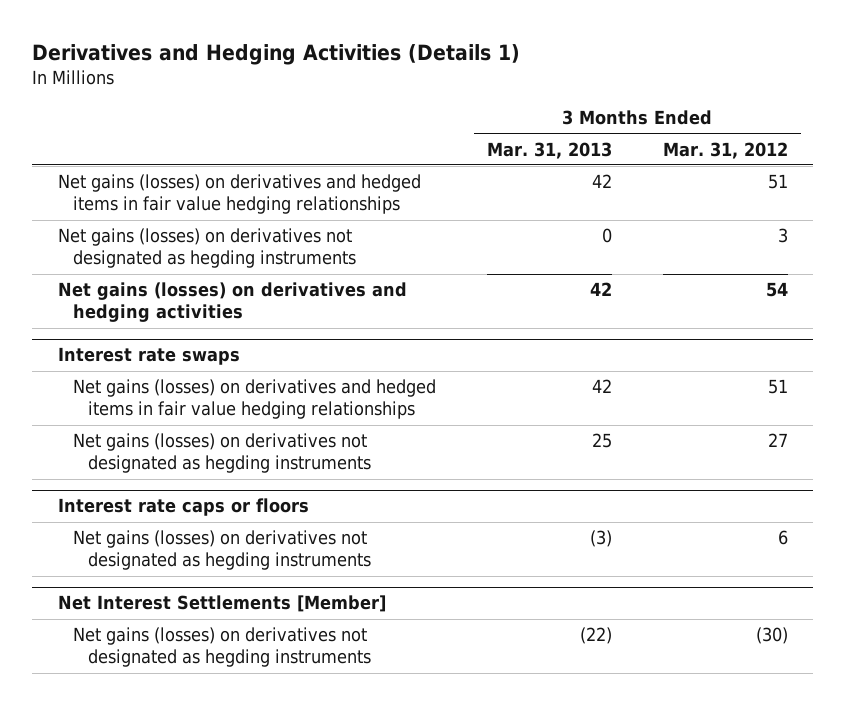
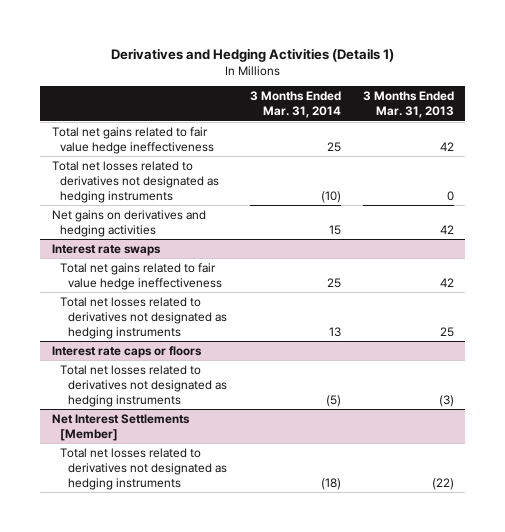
- | 3 Months Ended Mar. 31, 2013 | 3 Months Ended Mar. 31, 2012
+ | 3 Months Ended Mar. 31, 2014 | 3 Months Ended Mar. 31, 2013
- Net gains (losses) on derivatives and hedged items in fair value hedging relationships | 42 | 51
- Net gains (losses) on derivatives not designated as hegding instruments | 0 | 3
- Net gains (losses) on derivatives and hedging activities | 42 | 54
+ Total net gains related to fair value hedge ineffectiveness | 25 | 42
+ Total net losses related to derivatives not designated as hedging instruments | (10) | 0
+ Net gains on derivatives and hedging activities | 15 | 42
@ Interest rate swaps
- Net gains (losses) on derivatives and hedged items in fair value hedging relationships | 42 | 51
- Net gains (losses) on derivatives not designated as hegding instruments | 25 | 27
+ Total net gains related to fair value hedge ineffectiveness | 25 | 42
+ Total net losses related to derivatives not designated as hedging instruments | 13 | 25
@ Interest rate caps or floors
- Net gains (losses) on derivatives not designated as hegding instruments | (3) | 6
+ Total net losses related to derivatives not designated as hedging instruments | (5) | (3)
@ Net Interest Settlements [Member]
- Net gains (losses) on derivatives not designated as hegding instruments | (22) | (30)
+ Total net losses related to derivatives not designated as hedging instruments | (18) | (22)

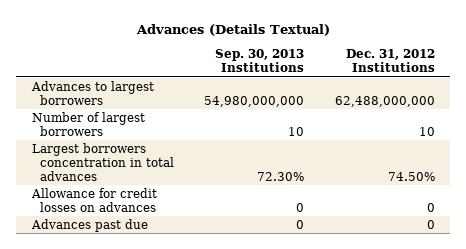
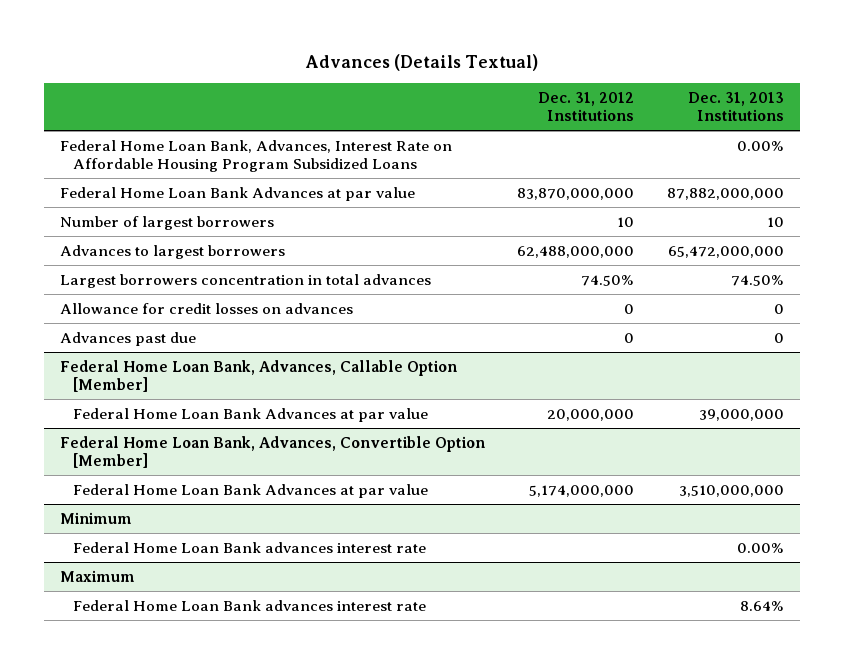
- | Sep. 30, 2013 Institutions | Dec. 31, 2012 Institutions
+ | Dec. 31, 2012 Institutions | Dec. 31, 2013 Institutions
+ Federal Home Loan Bank, Advances, Interest Rate on Affordable Housing Program Subsidized Loans | | 0.00%
+ Federal Home Loan Bank Advances at par value | 83,870,000,000 | 87,882,000,000
moved down: Advances to largest borrowers | 62,488,000,000 | 65,472,000,000
+ Federal Home Loan Bank, Advances, Callable Option [Member]
+ Federal Home Loan Bank Advances at par value | 20,000,000 | 39,000,000
+ Federal Home Loan Bank, Advances, Convertible Option [Member]
+ Federal Home Loan Bank Advances at par value | 5,174,000,000 | 3,510,000,000
+ Minimum
+ Federal Home Loan Bank advances interest rate | | 0.00%
+ Maximum
+ Federal Home Loan Bank advances interest rate | | 8.64%

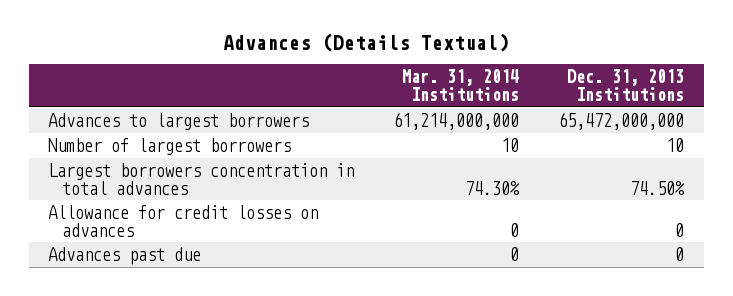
- | Dec. 31, 2012 Institutions | Dec. 31, 2013 Institutions
+ | Mar. 31, 2014 Institutions | Dec. 31, 2013 Institutions
- Federal Home Loan Bank, Advances, Interest Rate on Affordable Housing Program Subsidized Loans | | 0.00%
- Federal Home Loan Bank Advances at par value | 83,870,000,000 | 87,882,000,000
moved down: Number of largest borrowers | 10 | 10
- Federal Home Loan Bank, Advances, Callable Option [Member]
- Federal Home Loan Bank Advances at par value | 20,000,000 | 39,000,000
- Federal Home Loan Bank, Advances, Convertible Option [Member]
- Federal Home Loan Bank Advances at par value | 5,174,000,000 | 3,510,000,000
- Minimum
- Federal Home Loan Bank advances interest rate | | 0.00%
- Maximum
- Federal Home Loan Bank advances interest rate | | 8.64%

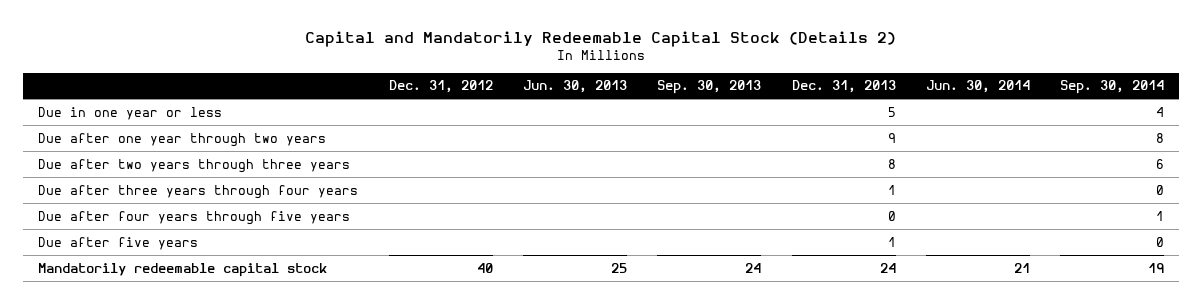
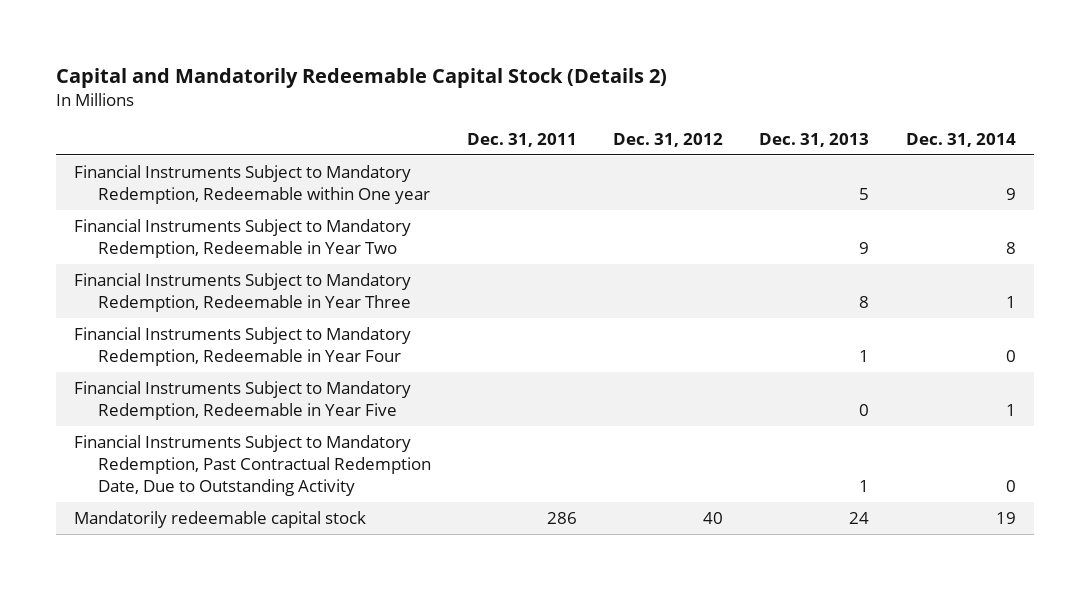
- | Dec. 31, 2012 | Jun. 30, 2013 | Sep. 30, 2013 | Dec. 31, 2013 | Jun. 30, 2014 | Sep. 30, 2014
+ | Dec. 31, 2011 | Dec. 31, 2012 | Dec. 31, 2013 | Dec. 31, 2014
- Due in one year or less | | | | 5 | | 4
- Due after one year through two years | | | | 9 | | 8
- Due after two years through three years | | | | 8 | | 6
- Due after three years through four years | | | | 1 | | 0
- Due after four years through five years | | | | 0 | | 1
- Due after five years | | | | 1 | | 0
+ Financial Instruments Subject to Mandatory Redemption, Redeemable within One year | | | 5 | 9
+ Financial Instruments Subject to Mandatory Redemption, Redeemable in Year Two | | | 9 | 8
+ Financial Instruments Subject to Mandatory Redemption, Redeemable in Year Three | | | 8 | 1
+ Financial Instruments Subject to Mandatory Redemption, Redeemable in Year Four | | | 1 | 0
+ Financial Instruments Subject to Mandatory Redemption, Redeemable in Year Five | | | 0 | 1
+ Financial Instruments Subject to Mandatory Redemption, Past Contractual Redemption Date, Due to Outstanding Activity | | | 1 | 0

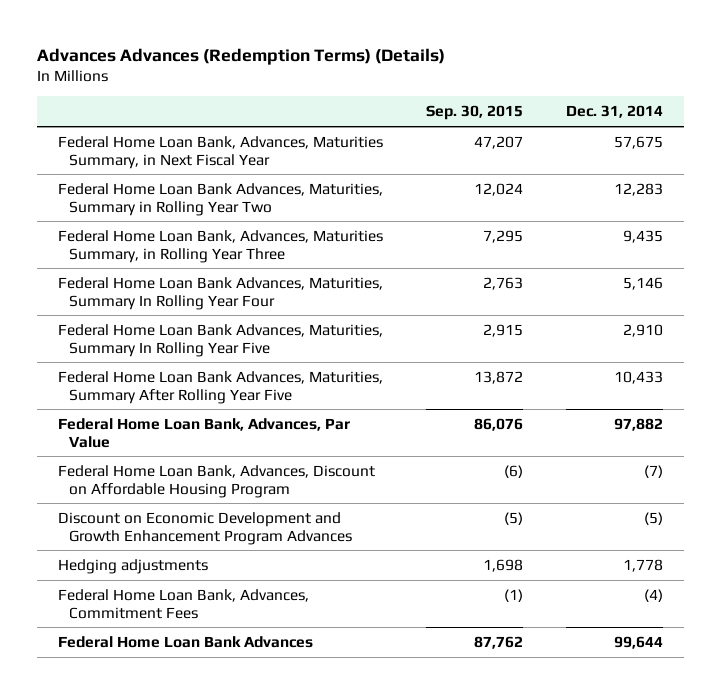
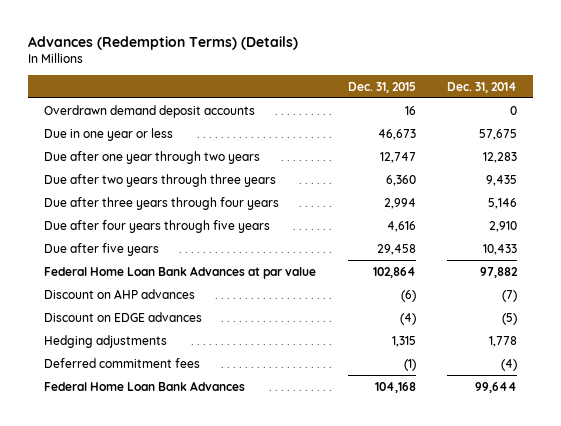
- Advances Advances (Redemption Terms) (Details)
+ Advances (Redemption Terms) (Details)
- | Sep. 30, 2015 | Dec. 31, 2014
+ | Dec. 31, 2015 | Dec. 31, 2014
- Federal Home Loan Bank, Advances, Maturities Summary, in Next Fiscal Year | 47,207 | 57,675
- Federal Home Loan Bank Advances, Maturities, Summary in Rolling Year Two | 12,024 | 12,283
- Federal Home Loan Bank, Advances, Maturities Summary, in Rolling Year Three | 7,295 | 9,435
- Federal Home Loan Bank Advances, Maturities, Summary In Rolling Year Four | 2,763 | 5,146
- Federal Home Loan Bank Advances, Maturities, Summary In Rolling Year Five | 2,915 | 2,910
- Federal Home Loan Bank Advances, Maturities, Summary After Rolling Year Five | 13,872 | 10,433
- Federal Home Loan Bank, Advances, Par Value | 86,076 | 97,882
- Federal Home Loan Bank, Advances, Discount on Affordable Housing Program | (6) | (7)
- Discount on Economic Development and Growth Enhancement Program Advances | (5) | (5)
+ Overdrawn demand deposit accounts | 16 | 0
+ Due in one year or less | 46,673 | 57,675
+ Due after one year through two years | 12,747 | 12,283
+ Due after two years through three years | 6,360 | 9,435
+ Due after three years through four years | 2,994 | 5,146
+ Due after four years through five years | 4,616 | 2,910
+ Due after five years | 29,458 | 10,433
+ Federal Home Loan Bank Advances at par value | 102,864 | 97,882
+ Discount on AHP advances | (6) | (7)
+ Discount on EDGE advances | (4) | (5)
- Federal Home Loan Bank, Advances, Commitment Fees | (1) | (4)
+ Deferred commitment fees | (1) | (4)

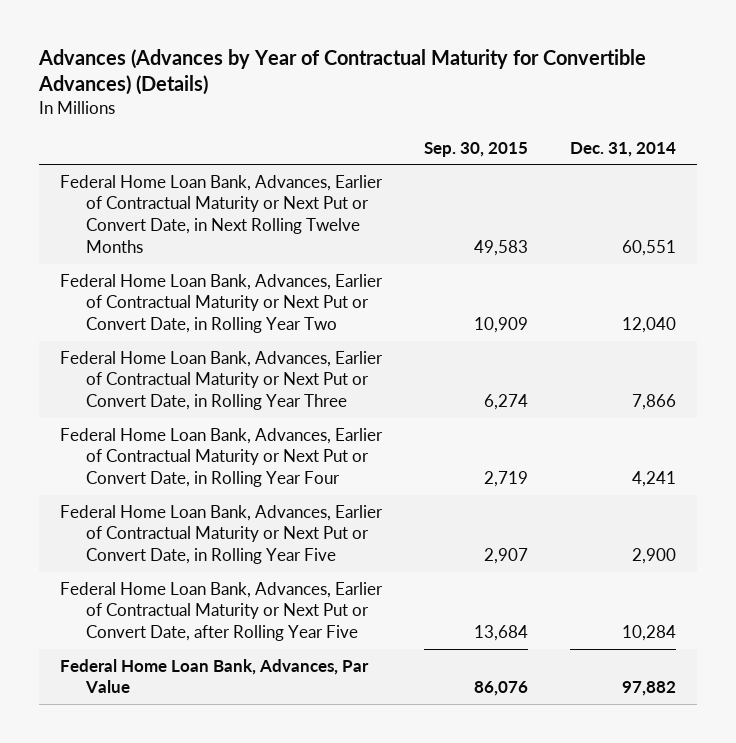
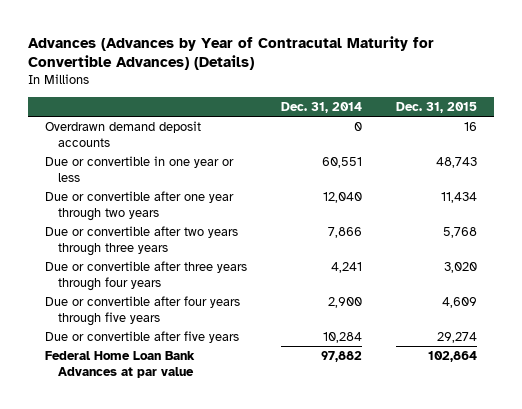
- Advances (Advances by Year of Contractual Maturity for Convertible Advances) (Details)
+ Advances (Advances by Year of Contracutal Maturity for Convertible Advances) (Details)
- | Sep. 30, 2015 | Dec. 31, 2014
+ | Dec. 31, 2014 | Dec. 31, 2015
- Federal Home Loan Bank, Advances, Earlier of Contractual Maturity or Next Put or Convert Date, in Next Rolling Twelve Months | 49,583 | 60,551
- Federal Home Loan Bank, Advances, Earlier of Contractual Maturity or Next Put or Convert Date, in Rolling Year Two | 10,909 | 12,040
- Federal Home Loan Bank, Advances, Earlier of Contractual Maturity or Next Put or Convert Date, in Rolling Year Three | 6,274 | 7,866
- Federal Home Loan Bank, Advances, Earlier of Contractual Maturity or Next Put or Convert Date, in Rolling Year Four | 2,719 | 4,241
- Federal Home Loan Bank, Advances, Earlier of Contractual Maturity or Next Put or Convert Date, in Rolling Year Five | 2,907 | 2,900
- Federal Home Loan Bank, Advances, Earlier of Contractual Maturity or Next Put or Convert Date, after Rolling Year Five | 13,684 | 10,284
- Federal Home Loan Bank, Advances, Par Value | 86,076 | 97,882
+ Overdrawn demand deposit accounts | 0 | 16
+ Due or convertible in one year or less | 60,551 | 48,743
+ Due or convertible after one year through two years | 12,040 | 11,434
+ Due or convertible after two years through three years | 7,866 | 5,768
+ Due or convertible after three years through four years | 4,241 | 3,020
+ Due or convertible after four years through five years | 2,900 | 4,609
+ Due or convertible after five years | 10,284 | 29,274
+ Federal Home Loan Bank Advances at par value | 97,882 | 102,864

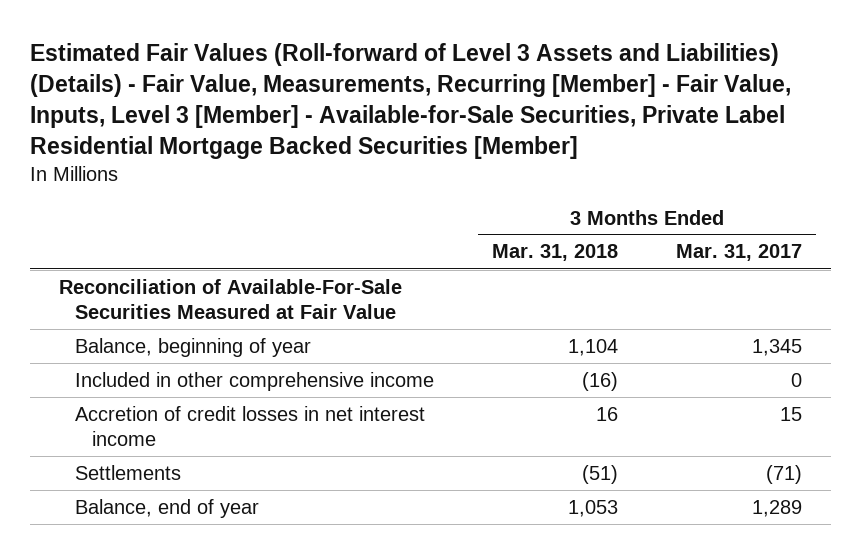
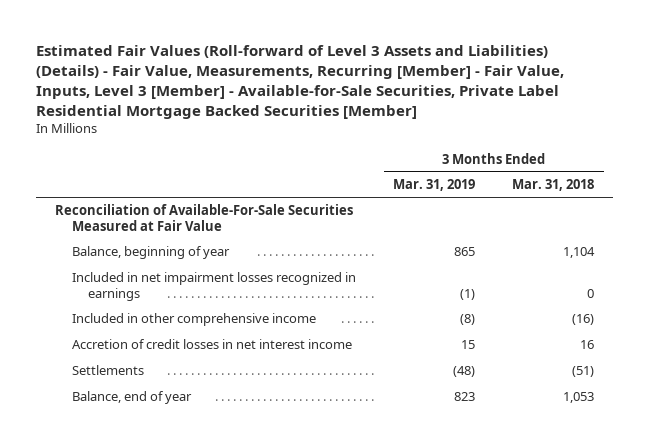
- | 3 Months Ended Mar. 31, 2018 | 3 Months Ended Mar. 31, 2017
+ | 3 Months Ended Mar. 31, 2019 | 3 Months Ended Mar. 31, 2018
+ Included in net impairment losses recognized in earnings | (1) | 0

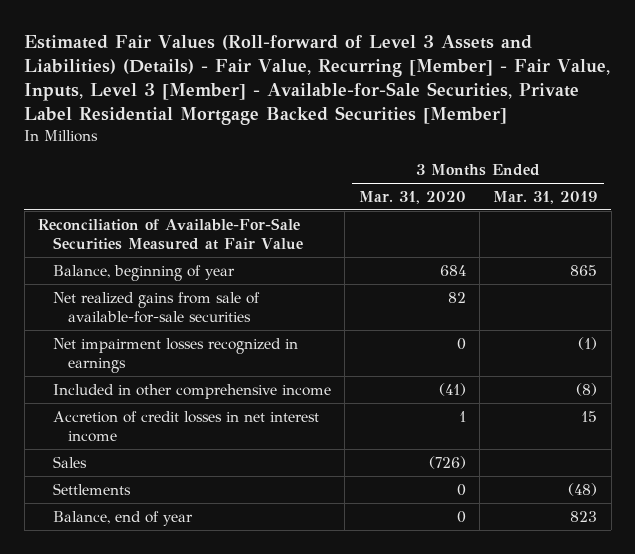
- Estimated Fair Values (Roll-forward of Level 3 Assets and Liabilities) (Details) - Fair Value, Measurements, Recurring [Member] - Fair Value, Inputs, Level 3 [Member] - Available-for-Sale Securities, Private Label Residential Mortgage Backed Securities [Member]
+ Estimated Fair Values (Roll-forward of Level 3 Assets and Liabilities) (Details) - Fair Value, Recurring [Member] - Fair Value, Inputs, Level 3 [Member] - Available-for-Sale Securities, Private Label Residential Mortgage Backed Securities [Member]
- | 3 Months Ended Mar. 31, 2019 | 3 Months Ended Mar. 31, 2018
+ | 3 Months Ended Mar. 31, 2020 | 3 Months Ended Mar. 31, 2019
- Included in net impairment losses recognized in earnings | (1) | 0
+ Net realized gains from sale of available-for-sale securities | 82 |
+ Net impairment losses recognized in earnings | 0 | (1)
+ Sales | (726) |

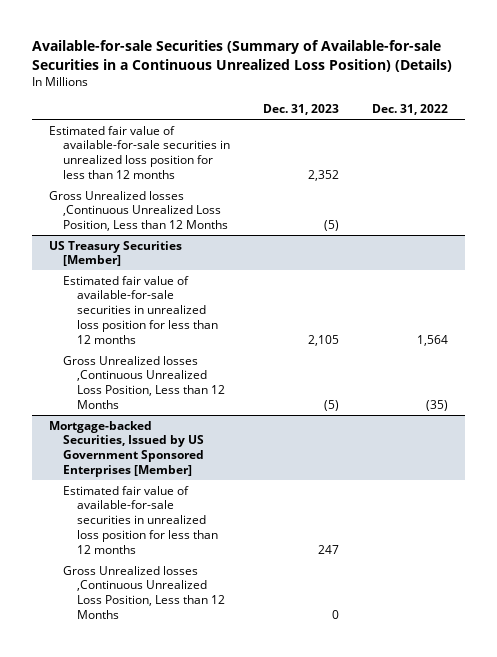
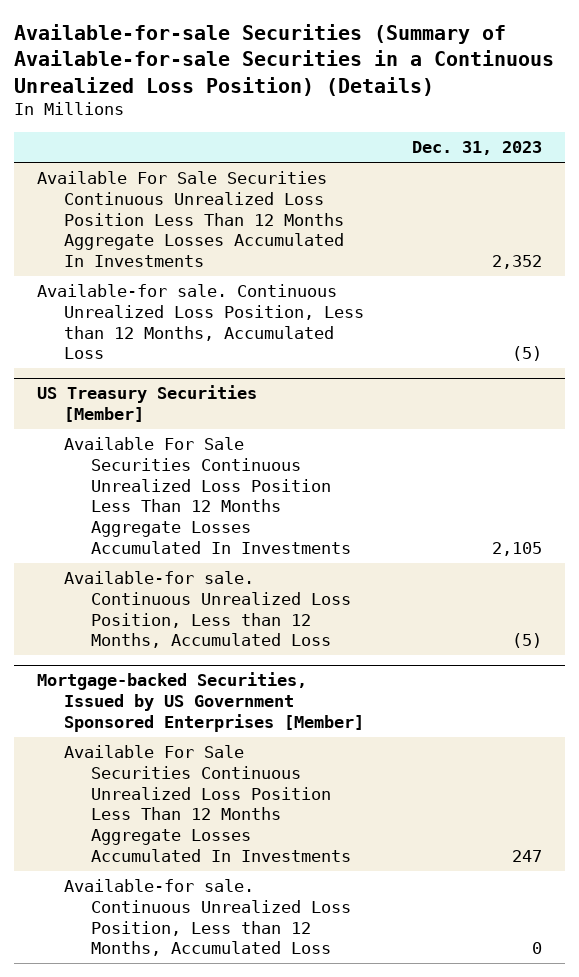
- | Dec. 31, 2023 | Dec. 31, 2022
+ | Dec. 31, 2023
- Estimated fair value of available-for-sale securities in unrealized loss position for less than 12 months | 2,352 |
- Gross Unrealized losses ,Continuous Unrealized Loss Position, Less than 12 Months | (5) |
+ Available For Sale Securities Continuous Unrealized Loss Position Less Than 12 Months Aggregate Losses Accumulated In Investments | 2,352
+ Available-for sale. Continuous Unrealized Loss Position, Less than 12 Months, Accumulated Loss | (5)
@ US Treasury Securities [Member]
- Estimated fair value of available-for-sale securities in unrealized loss position for less than 12 months | 2,105 | 1,564
- Gross Unrealized losses ,Continuous Unrealized Loss Position, Less than 12 Months | (5) | (35)
+ Available For Sale Securities Continuous Unrealized Loss Position Less Than 12 Months Aggregate Losses Accumulated In Investments | 2,105
+ Available-for sale. Continuous Unrealized Loss Position, Less than 12 Months, Accumulated Loss | (5)
@ Mortgage-backed Securities, Issued by US Government Sponsored Enterprises [Member]
- Estimated fair value of available-for-sale securities in unrealized loss position for less than 12 months | 247 |
- Gross Unrealized losses ,Continuous Unrealized Loss Position, Less than 12 Months | 0 |
+ Available For Sale Securities Continuous Unrealized Loss Position Less Than 12 Months Aggregate Losses Accumulated In Investments | 247
+ Available-for sale. Continuous Unrealized Loss Position, Less than 12 Months, Accumulated Loss | 0

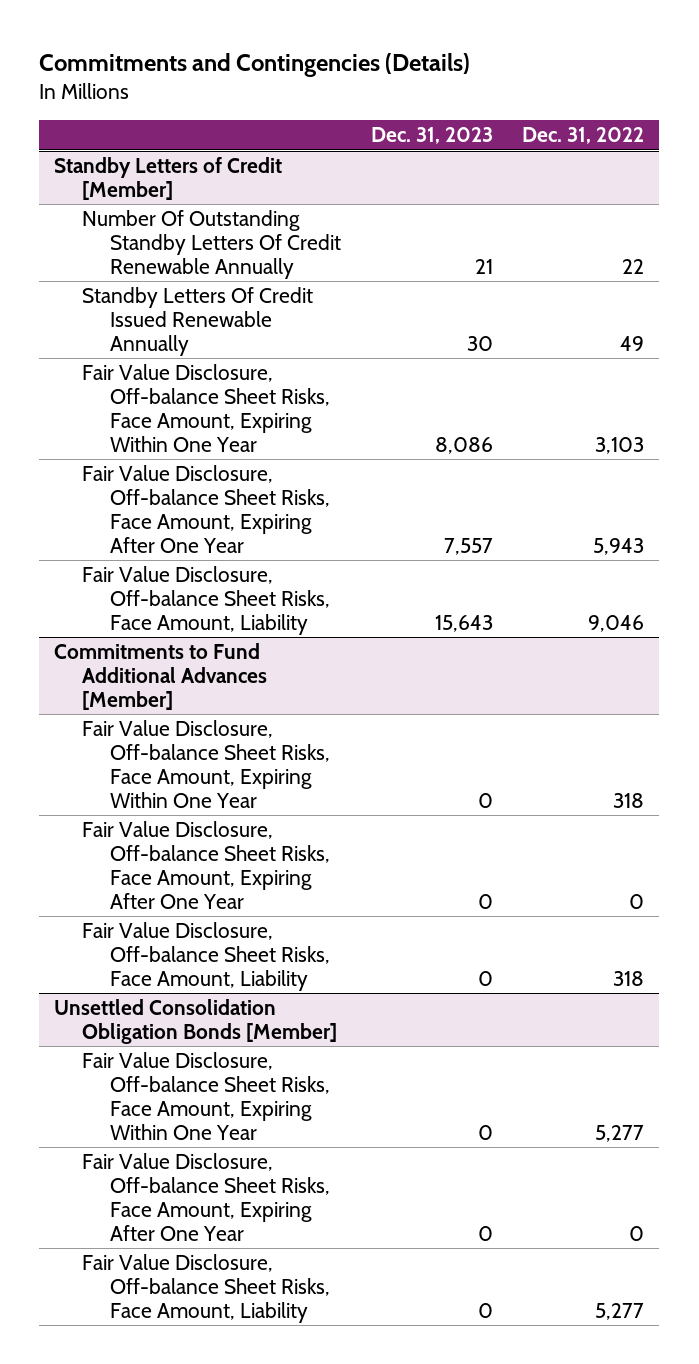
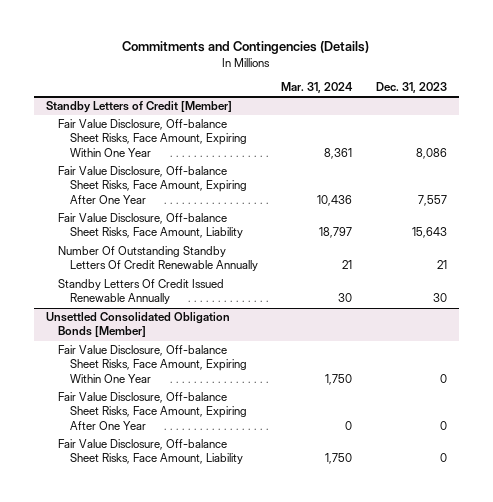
- | Dec. 31, 2023 | Dec. 31, 2022
+ | Mar. 31, 2024 | Dec. 31, 2023
- Commitments to Fund Additional Advances [Member]
- Fair Value Disclosure, Off-balance Sheet Risks, Face Amount, Expiring Within One Year | 0 | 318
- Fair Value Disclosure, Off-balance Sheet Risks, Face Amount, Expiring After One Year | 0 | 0
- Fair Value Disclosure, Off-balance Sheet Risks, Face Amount, Liability | 0 | 318
- Unsettled Consolidation Obligation Bonds [Member]
@ Standby Letters of Credit [Member]
moved down: Number Of Outstanding Standby Letters Of Credit Renewable Annually | 21 | 21
moved down: Standby Letters Of Credit Issued Renewable Annually | 30 | 30
+ Unsettled Consolidated Obligation Bonds [Member]

